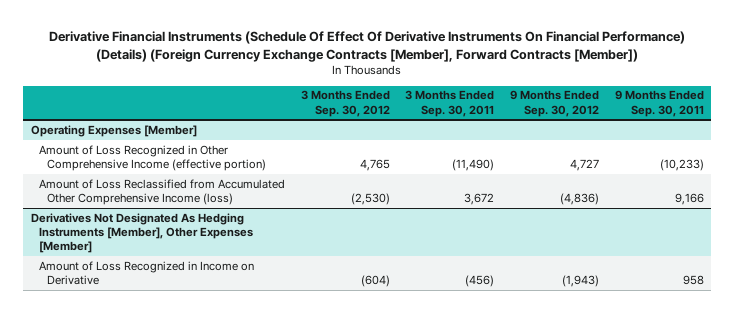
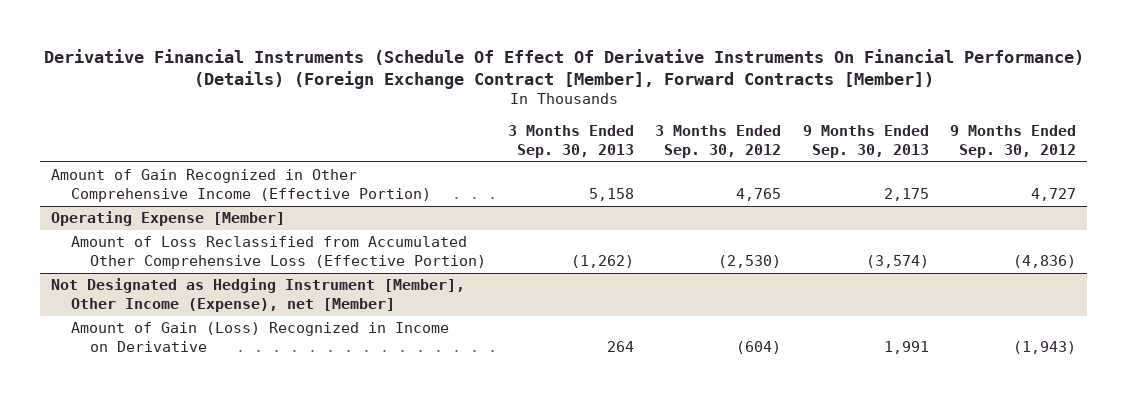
- Derivative Financial Instruments (Schedule Of Effect Of Derivative Instruments On Financial Performance) (Details) (Foreign Currency Exchange Contracts [Member], Forward Contracts [Member])
+ Derivative Financial Instruments (Schedule Of Effect Of Derivative Instruments On Financial Performance) (Details) (Foreign Exchange Contract [Member], Forward Contracts [Member])
- | 3 Months Ended Sep. 30, 2012 | 3 Months Ended Sep. 30, 2011 | 9 Months Ended Sep. 30, 2012 | 9 Months Ended Sep. 30, 2011
+ | 3 Months Ended Sep. 30, 2013 | 3 Months Ended Sep. 30, 2012 | 9 Months Ended Sep. 30, 2013 | 9 Months Ended Sep. 30, 2012
- Operating Expenses [Member]
- Amount of Loss Recognized in Other Comprehensive Income (effective portion) | 4,765 | (11,490) | 4,727 | (10,233)
- Amount of Loss Reclassified from Accumulated Other Comprehensive Income (loss) | (2,530) | 3,672 | (4,836) | 9,166
- Derivatives Not Designated As Hedging Instruments [Member], Other Expenses [Member]
- Amount of Loss Recognized in Income on Derivative | (604) | (456) | (1,943) | 958
+ Amount of Gain Recognized in Other Comprehensive Income (Effective Portion) | 5,158 | 4,765 | 2,175 | 4,727
+ Operating Expense [Member]
+ Amount of Loss Reclassified from Accumulated Other Comprehensive Loss (Effective Portion) | (1,262) | (2,530) | (3,574) | (4,836)
+ Not Designated as Hedging Instrument [Member], Other Income (Expense), net [Member]
+ Amount of Gain (Loss) Recognized in Income on Derivative | 264 | (604) | 1,991 | (1,943)

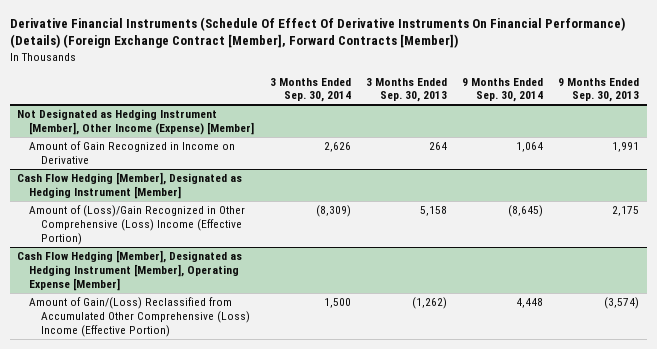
- | 3 Months Ended Sep. 30, 2013 | 3 Months Ended Sep. 30, 2012 | 9 Months Ended Sep. 30, 2013 | 9 Months Ended Sep. 30, 2012
+ | 3 Months Ended Sep. 30, 2014 | 3 Months Ended Sep. 30, 2013 | 9 Months Ended Sep. 30, 2014 | 9 Months Ended Sep. 30, 2013
- Amount of Gain Recognized in Other Comprehensive Income (Effective Portion) | 5,158 | 4,765 | 2,175 | 4,727
- Operating Expense [Member]
- Amount of Loss Reclassified from Accumulated Other Comprehensive Loss (Effective Portion) | (1,262) | (2,530) | (3,574) | (4,836)
- Not Designated as Hedging Instrument [Member], Other Income (Expense), net [Member]
- Amount of Gain (Loss) Recognized in Income on Derivative | 264 | (604) | 1,991 | (1,943)
+ Not Designated as Hedging Instrument [Member], Other Income (Expense) [Member]
+ Amount of Gain Recognized in Income on Derivative | 2,626 | 264 | 1,064 | 1,991
+ Cash Flow Hedging [Member], Designated as Hedging Instrument [Member]
+ Amount of (Loss)/Gain Recognized in Other Comprehensive (Loss) Income (Effective Portion) | (8,309) | 5,158 | (8,645) | 2,175
+ Cash Flow Hedging [Member], Designated as Hedging Instrument [Member], Operating Expense [Member]
+ Amount of Gain/(Loss) Reclassified from Accumulated Other Comprehensive (Loss) Income (Effective Portion) | 1,500 | (1,262) | 4,448 | (3,574)

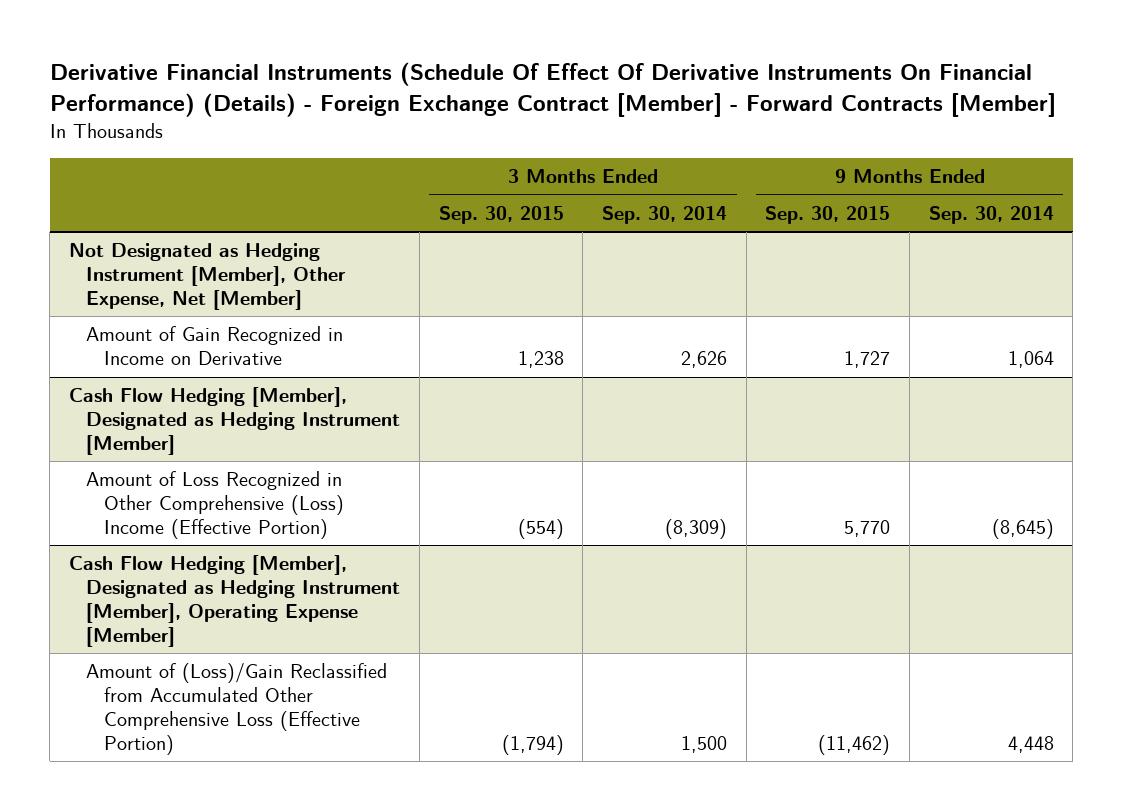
- Derivative Financial Instruments (Schedule Of Effect Of Derivative Instruments On Financial Performance) (Details) (Foreign Exchange Contract [Member], Forward Contracts [Member])
+ Derivative Financial Instruments (Schedule Of Effect Of Derivative Instruments On Financial Performance) (Details) - Foreign Exchange Contract [Member] - Forward Contracts [Member]
- | 3 Months Ended Sep. 30, 2014 | 3 Months Ended Sep. 30, 2013 | 9 Months Ended Sep. 30, 2014 | 9 Months Ended Sep. 30, 2013
+ | 3 Months Ended Sep. 30, 2015 | 3 Months Ended Sep. 30, 2014 | 9 Months Ended Sep. 30, 2015 | 9 Months Ended Sep. 30, 2014
- Not Designated as Hedging Instrument [Member], Other Income (Expense) [Member]
+ Not Designated as Hedging Instrument [Member], Other Expense, Net [Member]
@ Cash Flow Hedging [Member], Designated as Hedging Instrument [Member]
- Amount of (Loss)/Gain Recognized in Other Comprehensive (Loss) Income (Effective Portion) | (8,309) | 5,158 | (8,645) | 2,175
+ Amount of Loss Recognized in Other Comprehensive (Loss) Income (Effective Portion) | (554) | (8,309) | 5,770 | (8,645)
@ Cash Flow Hedging [Member], Designated as Hedging Instrument [Member], Operating Expense [Member]
- Amount of Gain/(Loss) Reclassified from Accumulated Other Comprehensive (Loss) Income (Effective Portion) | 1,500 | (1,262) | 4,448 | (3,574)
+ Amount of (Loss)/Gain Reclassified from Accumulated Other Comprehensive Loss (Effective Portion) | (1,794) | 1,500 | (11,462) | 4,448

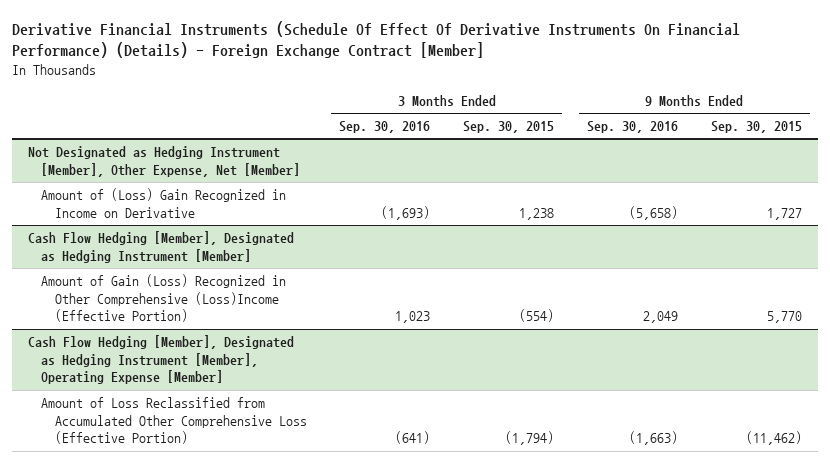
- Derivative Financial Instruments (Schedule Of Effect Of Derivative Instruments On Financial Performance) (Details) - Foreign Exchange Contract [Member] - Forward Contracts [Member]
+ Derivative Financial Instruments (Schedule Of Effect Of Derivative Instruments On Financial Performance) (Details) - Foreign Exchange Contract [Member]
- | 3 Months Ended Sep. 30, 2015 | 3 Months Ended Sep. 30, 2014 | 9 Months Ended Sep. 30, 2015 | 9 Months Ended Sep. 30, 2014
+ | 3 Months Ended Sep. 30, 2016 | 3 Months Ended Sep. 30, 2015 | 9 Months Ended Sep. 30, 2016 | 9 Months Ended Sep. 30, 2015
@ Not Designated as Hedging Instrument [Member], Other Expense, Net [Member]
- Amount of Gain Recognized in Income on Derivative | 1,238 | 2,626 | 1,727 | 1,064
+ Amount of (Loss) Gain Recognized in Income on Derivative | (1,693) | 1,238 | (5,658) | 1,727
@ Cash Flow Hedging [Member], Designated as Hedging Instrument [Member]
- Amount of Loss Recognized in Other Comprehensive (Loss) Income (Effective Portion) | (554) | (8,309) | 5,770 | (8,645)
+ Amount of Gain (Loss) Recognized in Other Comprehensive (Loss)Income (Effective Portion) | 1,023 | (554) | 2,049 | 5,770
@ Cash Flow Hedging [Member], Designated as Hedging Instrument [Member], Operating Expense [Member]
- Amount of (Loss)/Gain Reclassified from Accumulated Other Comprehensive Loss (Effective Portion) | (1,794) | 1,500 | (11,462) | 4,448
+ Amount of Loss Reclassified from Accumulated Other Comprehensive Loss (Effective Portion) | (641) | (1,794) | (1,663) | (11,462)

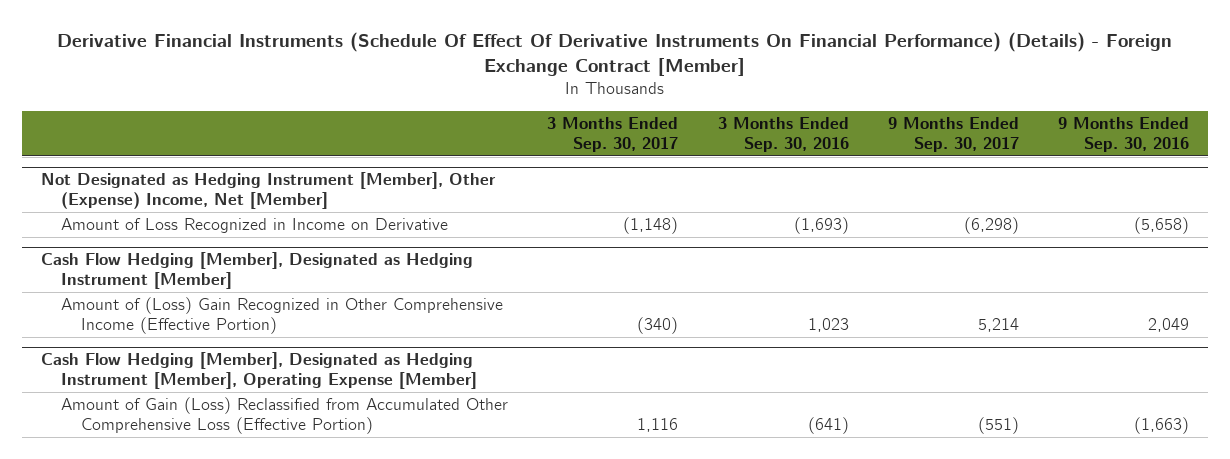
- | 3 Months Ended Sep. 30, 2016 | 3 Months Ended Sep. 30, 2015 | 9 Months Ended Sep. 30, 2016 | 9 Months Ended Sep. 30, 2015
+ | 3 Months Ended Sep. 30, 2017 | 3 Months Ended Sep. 30, 2016 | 9 Months Ended Sep. 30, 2017 | 9 Months Ended Sep. 30, 2016
- Not Designated as Hedging Instrument [Member], Other Expense, Net [Member]
- Amount of (Loss) Gain Recognized in Income on Derivative | (1,693) | 1,238 | (5,658) | 1,727
+ Not Designated as Hedging Instrument [Member], Other (Expense) Income, Net [Member]
+ Amount of Loss Recognized in Income on Derivative | (1,148) | (1,693) | (6,298) | (5,658)
@ Cash Flow Hedging [Member], Designated as Hedging Instrument [Member]
- Amount of Gain (Loss) Recognized in Other Comprehensive (Loss)Income (Effective Portion) | 1,023 | (554) | 2,049 | 5,770
+ Amount of (Loss) Gain Recognized in Other Comprehensive Income (Effective Portion) | (340) | 1,023 | 5,214 | 2,049
@ Cash Flow Hedging [Member], Designated as Hedging Instrument [Member], Operating Expense [Member]
- Amount of Loss Reclassified from Accumulated Other Comprehensive Loss (Effective Portion) | (641) | (1,794) | (1,663) | (11,462)
+ Amount of Gain (Loss) Reclassified from Accumulated Other Comprehensive Loss (Effective Portion) | 1,116 | (641) | (551) | (1,663)

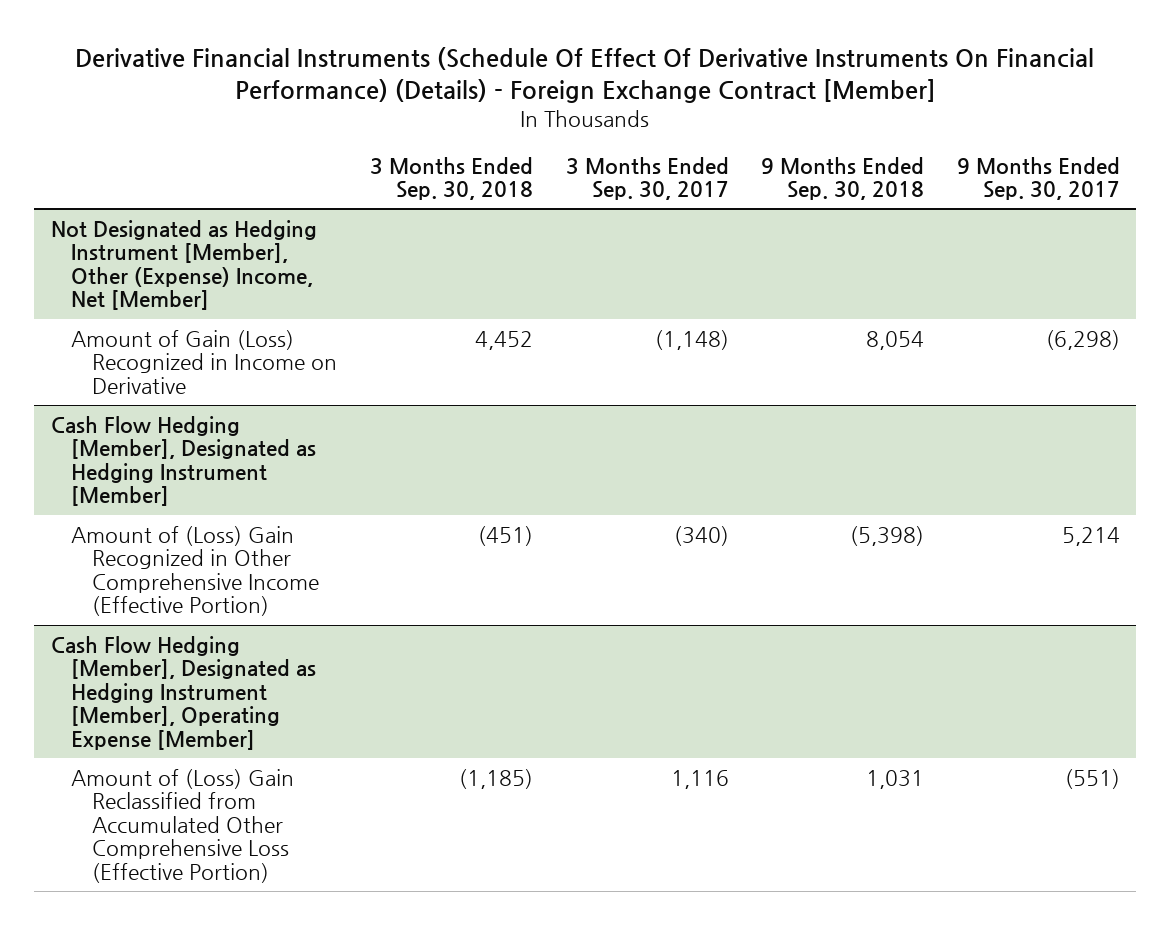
- | 3 Months Ended Sep. 30, 2017 | 3 Months Ended Sep. 30, 2016 | 9 Months Ended Sep. 30, 2017 | 9 Months Ended Sep. 30, 2016
+ | 3 Months Ended Sep. 30, 2018 | 3 Months Ended Sep. 30, 2017 | 9 Months Ended Sep. 30, 2018 | 9 Months Ended Sep. 30, 2017
@ Not Designated as Hedging Instrument [Member], Other (Expense) Income, Net [Member]
- Amount of Loss Recognized in Income on Derivative | (1,148) | (1,693) | (6,298) | (5,658)
+ Amount of Gain (Loss) Recognized in Income on Derivative | 4,452 | (1,148) | 8,054 | (6,298)
@ Cash Flow Hedging [Member], Designated as Hedging Instrument [Member], Operating Expense [Member]
- Amount of Gain (Loss) Reclassified from Accumulated Other Comprehensive Loss (Effective Portion) | 1,116 | (641) | (551) | (1,663)
+ Amount of (Loss) Gain Reclassified from Accumulated Other Comprehensive Loss (Effective Portion) | (1,185) | 1,116 | 1,031 | (551)

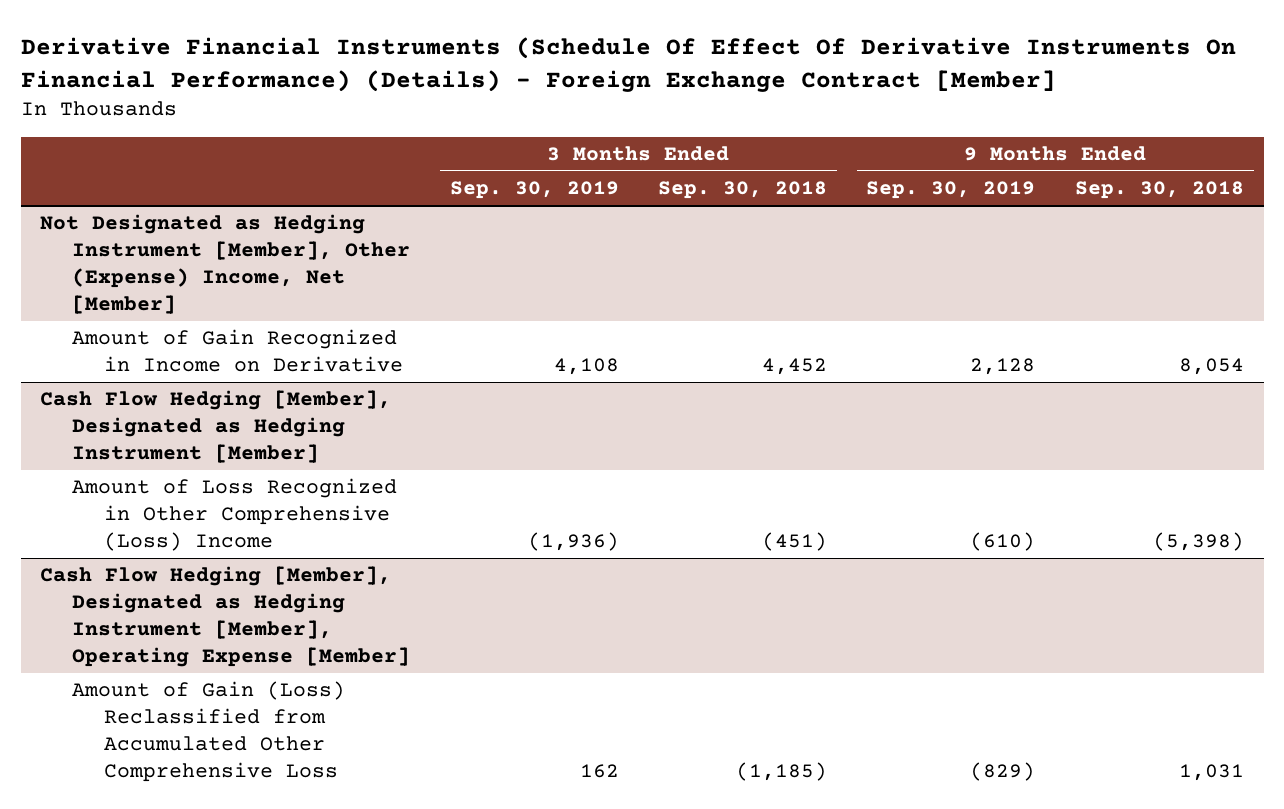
- | 3 Months Ended Sep. 30, 2018 | 3 Months Ended Sep. 30, 2017 | 9 Months Ended Sep. 30, 2018 | 9 Months Ended Sep. 30, 2017
+ | 3 Months Ended Sep. 30, 2019 | 3 Months Ended Sep. 30, 2018 | 9 Months Ended Sep. 30, 2019 | 9 Months Ended Sep. 30, 2018
@ Not Designated as Hedging Instrument [Member], Other (Expense) Income, Net [Member]
- Amount of Gain (Loss) Recognized in Income on Derivative | 4,452 | (1,148) | 8,054 | (6,298)
+ Amount of Gain Recognized in Income on Derivative | 4,108 | 4,452 | 2,128 | 8,054
@ Cash Flow Hedging [Member], Designated as Hedging Instrument [Member]
- Amount of (Loss) Gain Recognized in Other Comprehensive Income (Effective Portion) | (451) | (340) | (5,398) | 5,214
+ Amount of Loss Recognized in Other Comprehensive (Loss) Income | (1,936) | (451) | (610) | (5,398)
@ Cash Flow Hedging [Member], Designated as Hedging Instrument [Member], Operating Expense [Member]
- Amount of (Loss) Gain Reclassified from Accumulated Other Comprehensive Loss (Effective Portion) | (1,185) | 1,116 | 1,031 | (551)
+ Amount of Gain (Loss) Reclassified from Accumulated Other Comprehensive Loss | 162 | (1,185) | (829) | 1,031

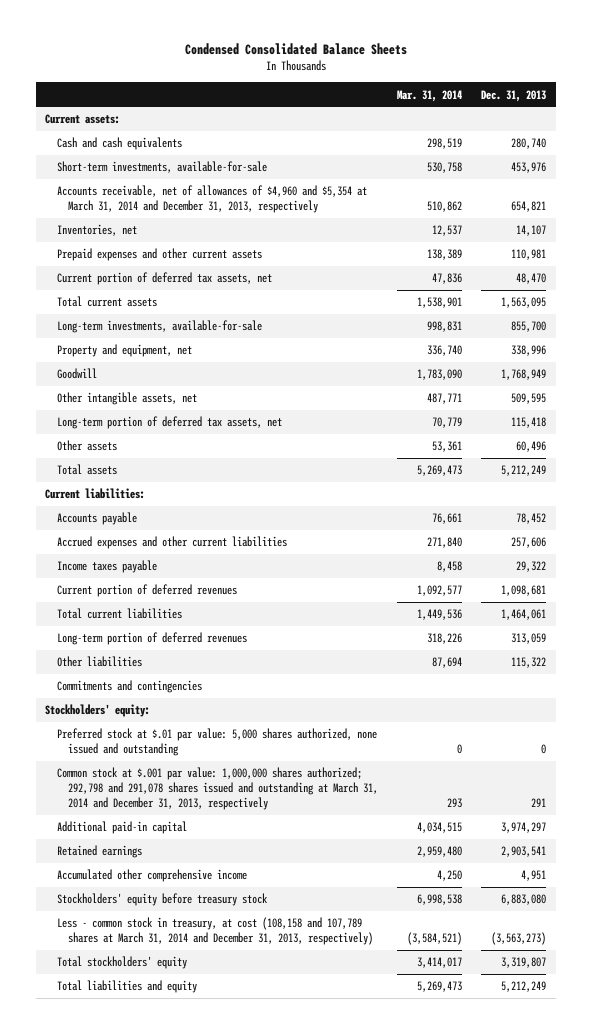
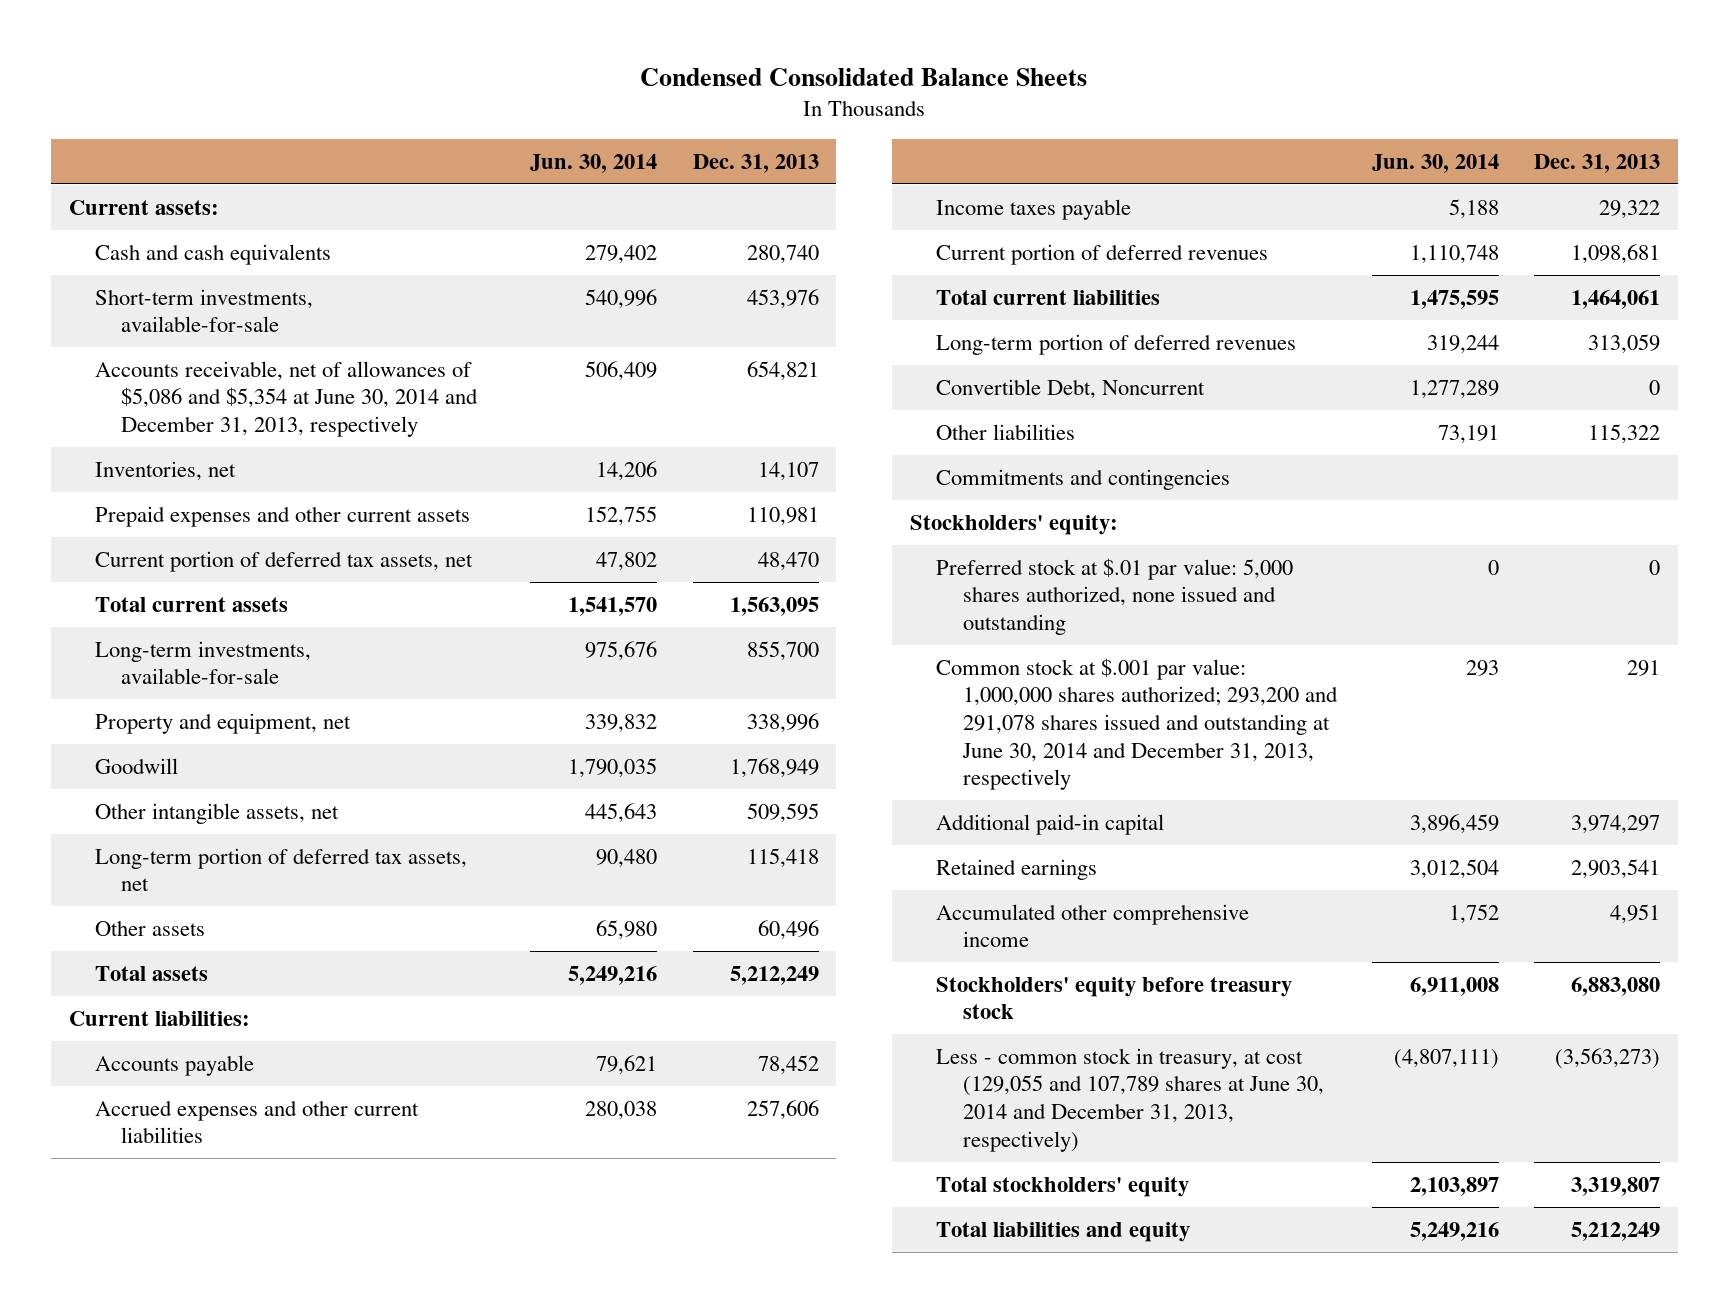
- | Mar. 31, 2014 | Dec. 31, 2013
+ | Jun. 30, 2014 | Dec. 31, 2013
- Accounts receivable, net of allowances of $4,960 and $5,354 at March 31, 2014 and December 31, 2013, respectively | 510,862 | 654,821
+ Accounts receivable, net of allowances of $5,086 and $5,354 at June 30, 2014 and December 31, 2013, respectively | 506,409 | 654,821
+ Convertible Debt, Noncurrent | 1,277,289 | 0
- Common stock at $.001 par value: 1,000,000 shares authorized; 292,798 and 291,078 shares issued and outstanding at March 31, 2014 and December 31, 2013, respectively | 293 | 291
+ Common stock at $.001 par value: 1,000,000 shares authorized; 293,200 and 291,078 shares issued and outstanding at June 30, 2014 and December 31, 2013, respectively | 293 | 291
- Less - common stock in treasury, at cost (108,158 and 107,789 shares at March 31, 2014 and December 31, 2013, respectively) | (3,584,521) | (3,563,273)
+ Less - common stock in treasury, at cost (129,055 and 107,789 shares at June 30, 2014 and December 31, 2013, respectively) | (4,807,111) | (3,563,273)

